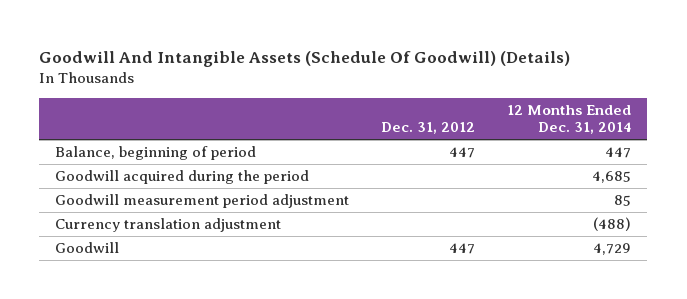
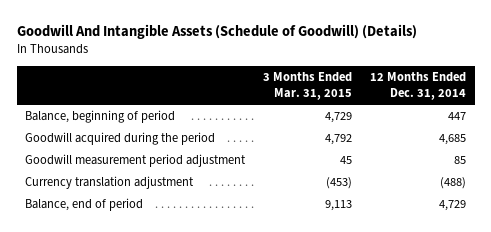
- Goodwill And Intangible Assets (Schedule Of Goodwill) (Details)
+ Goodwill And Intangible Assets (Schedule of Goodwill) (Details)
- | Dec. 31, 2012 | 12 Months Ended Dec. 31, 2014
+ | 3 Months Ended Mar. 31, 2015 | 12 Months Ended Dec. 31, 2014
- Goodwill | 447 | 4,729
+ Balance, end of period | 9,113 | 4,729

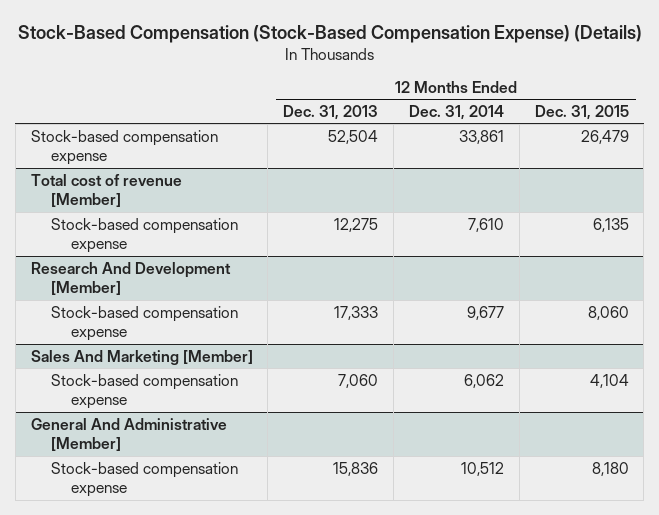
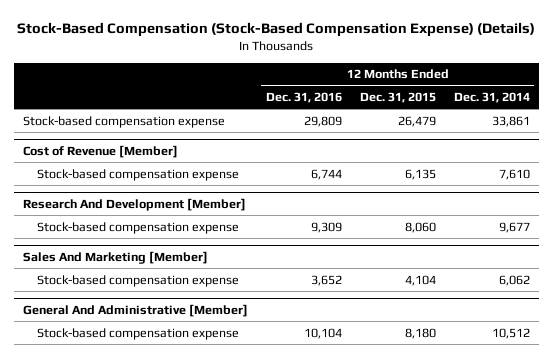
- | 12 Months Ended Dec. 31, 2013 | 12 Months Ended Dec. 31, 2014 | 12 Months Ended Dec. 31, 2015
+ | 12 Months Ended Dec. 31, 2016 | 12 Months Ended Dec. 31, 2015 | 12 Months Ended Dec. 31, 2014
- Total cost of revenue [Member]
+ Cost of Revenue [Member]

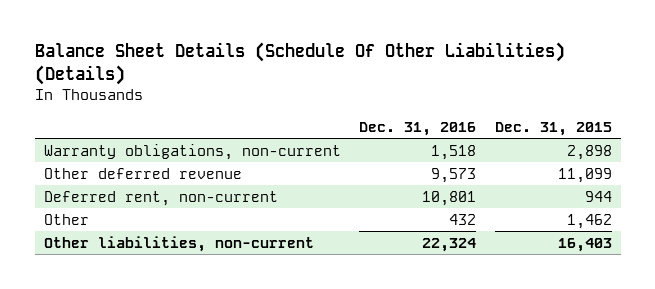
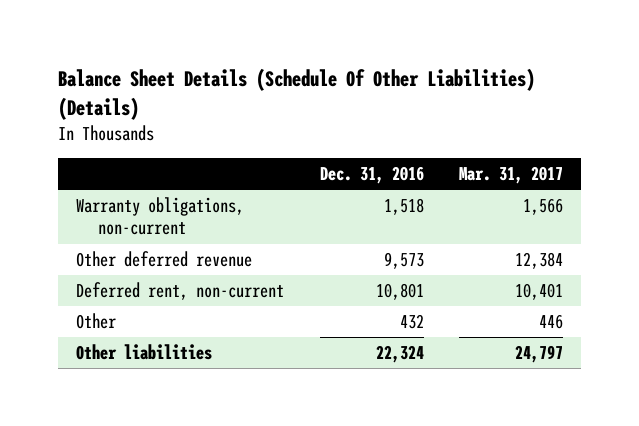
- | Dec. 31, 2016 | Dec. 31, 2015
+ | Dec. 31, 2016 | Mar. 31, 2017
- Other liabilities, non-current | 22,324 | 16,403
+ Other liabilities | 22,324 | 24,797

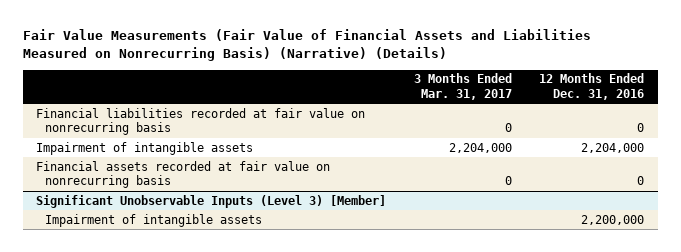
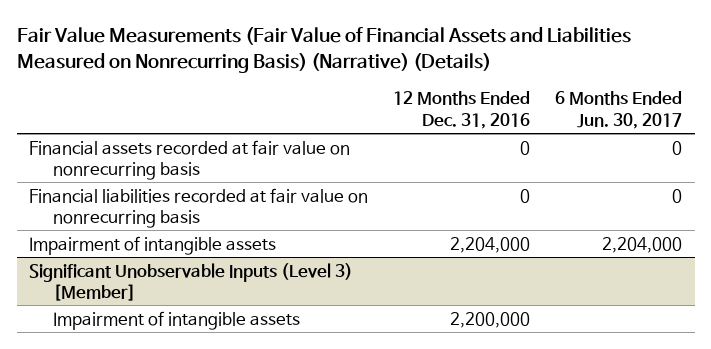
- | 3 Months Ended Mar. 31, 2017 | 12 Months Ended Dec. 31, 2016
+ | 12 Months Ended Dec. 31, 2016 | 6 Months Ended Jun. 30, 2017
moved up: Financial assets recorded at fair value on nonrecurring basis | 0 | 0

